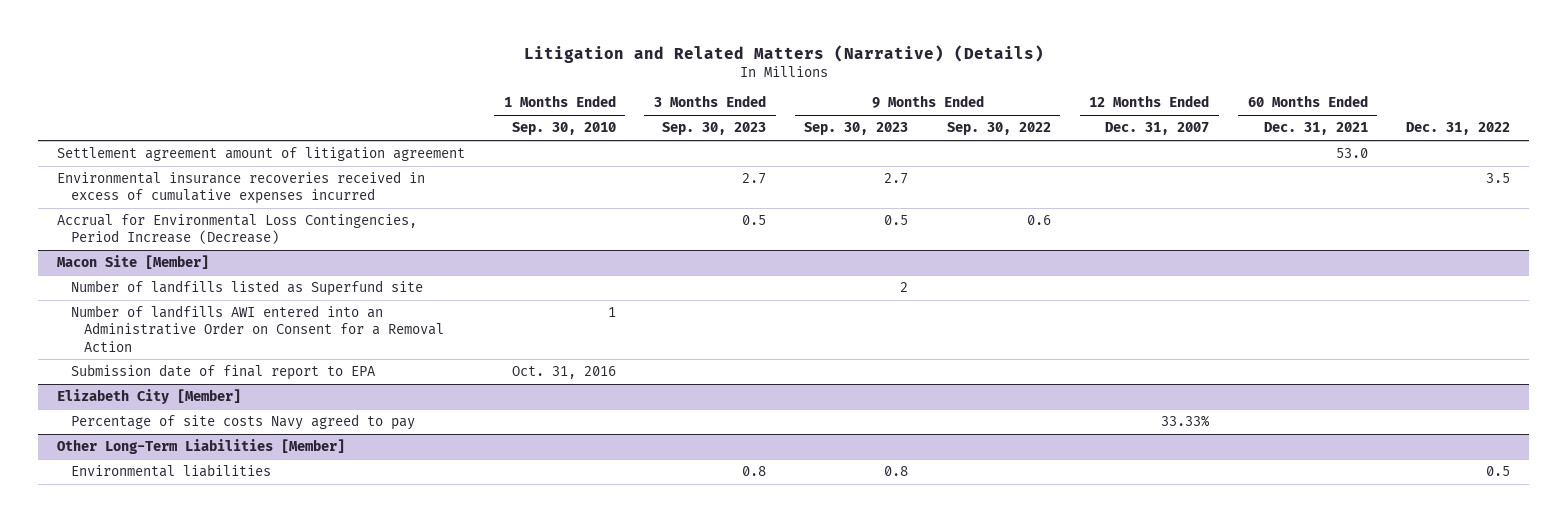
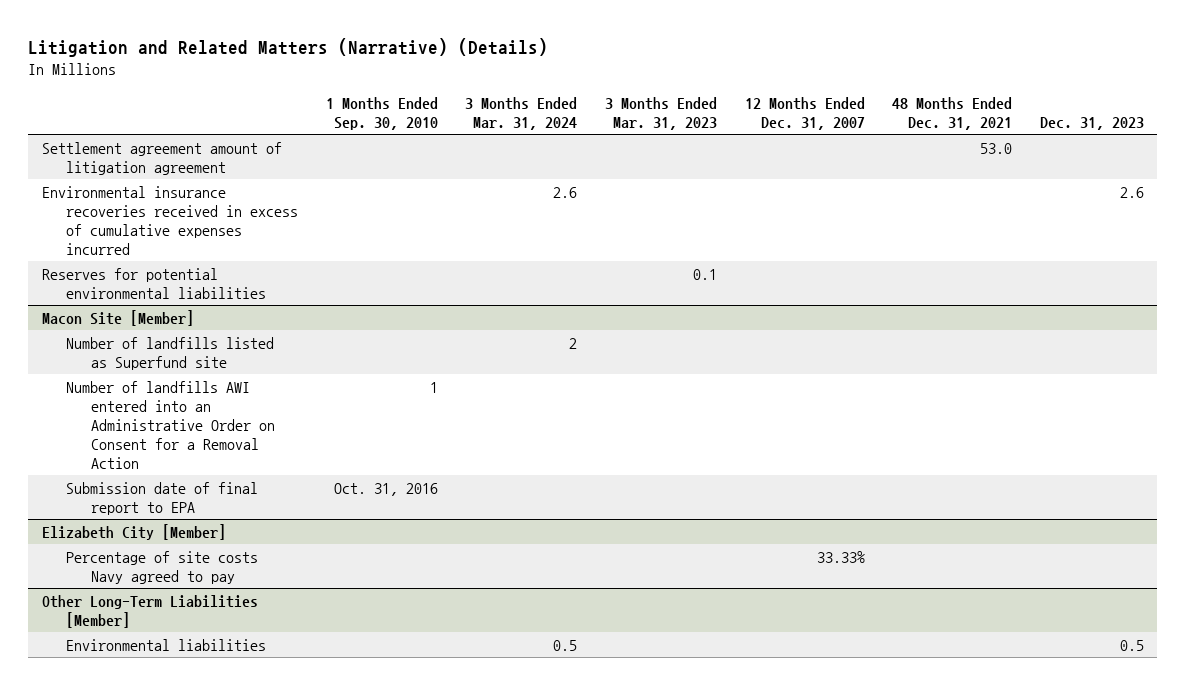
- | 1 Months Ended Sep. 30, 2010 | 3 Months Ended Sep. 30, 2023 | 9 Months Ended Sep. 30, 2023 | 9 Months Ended Sep. 30, 2022 | 12 Months Ended Dec. 31, 2007 | 60 Months Ended Dec. 31, 2021 | Dec. 31, 2022
+ | 1 Months Ended Sep. 30, 2010 | 3 Months Ended Mar. 31, 2024 | 3 Months Ended Mar. 31, 2023 | 12 Months Ended Dec. 31, 2007 | 48 Months Ended Dec. 31, 2021 | Dec. 31, 2023
- Accrual for Environmental Loss Contingencies, Period Increase (Decrease) | | 0.5 | 0.5 | 0.6 | | |
+ Reserves for potential environmental liabilities | | | 0.1 | | |

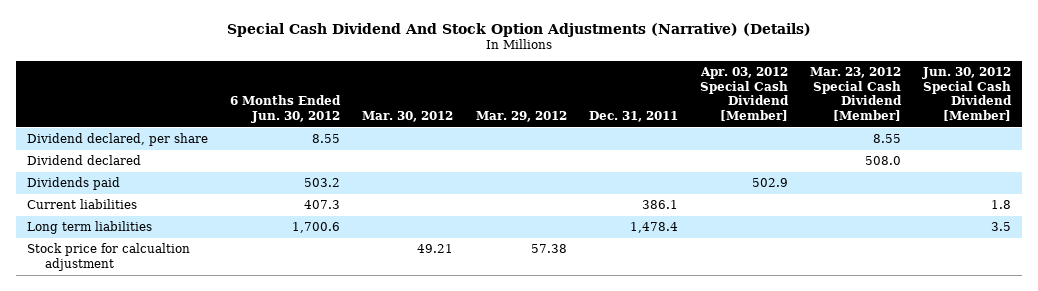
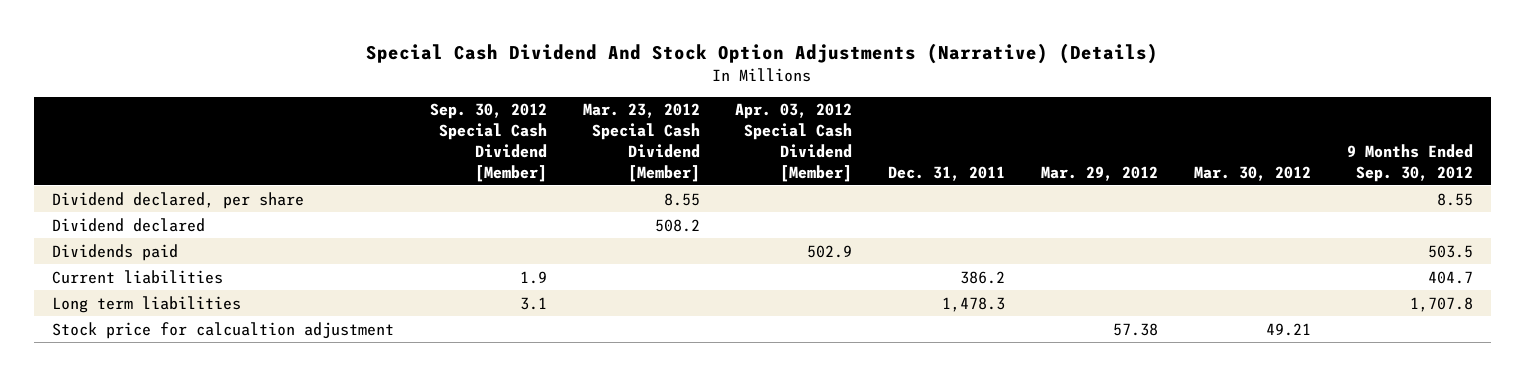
- | 6 Months Ended Jun. 30, 2012 | Mar. 30, 2012 | Mar. 29, 2012 | Dec. 31, 2011 | Apr. 03, 2012 Special Cash Dividend [Member] | Mar. 23, 2012 Special Cash Dividend [Member] | Jun. 30, 2012 Special Cash Dividend [Member]
+ | Sep. 30, 2012 Special Cash Dividend [Member] | Mar. 23, 2012 Special Cash Dividend [Member] | Apr. 03, 2012 Special Cash Dividend [Member] | Dec. 31, 2011 | Mar. 29, 2012 | Mar. 30, 2012 | 9 Months Ended Sep. 30, 2012
- Dividend declared | | | | | | 508.0 |
+ Dividend declared | | 508.2 | | | | |
- Current liabilities | 407.3 | | | 386.1 | | | 1.8
- Long term liabilities | 1,700.6 | | | 1,478.4 | | | 3.5
+ Current liabilities | 1.9 | | | 386.2 | | | 404.7
+ Long term liabilities | 3.1 | | | 1,478.3 | | | 1,707.8

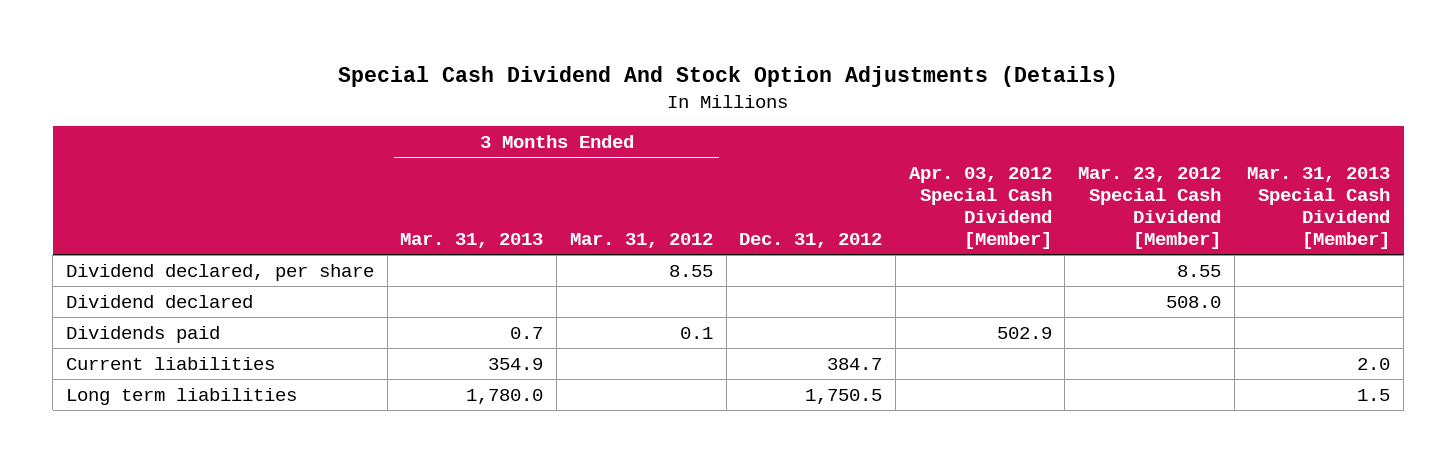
- Special Cash Dividend And Stock Option Adjustments (Narrative) (Details)
+ Special Cash Dividend And Stock Option Adjustments (Details)
- | Sep. 30, 2012 Special Cash Dividend [Member] | Mar. 23, 2012 Special Cash Dividend [Member] | Apr. 03, 2012 Special Cash Dividend [Member] | Dec. 31, 2011 | Mar. 29, 2012 | Mar. 30, 2012 | 9 Months Ended Sep. 30, 2012
+ | 3 Months Ended Mar. 31, 2013 | 3 Months Ended Mar. 31, 2012 | Dec. 31, 2012 | Apr. 03, 2012 Special Cash Dividend [Member] | Mar. 23, 2012 Special Cash Dividend [Member] | Mar. 31, 2013 Special Cash Dividend [Member]
- Dividend declared | | 508.2 | | | | |
+ Dividend declared | | | | | 508.0 |
- Stock price for calcualtion adjustment | | | | | 57.38 | 49.21 |

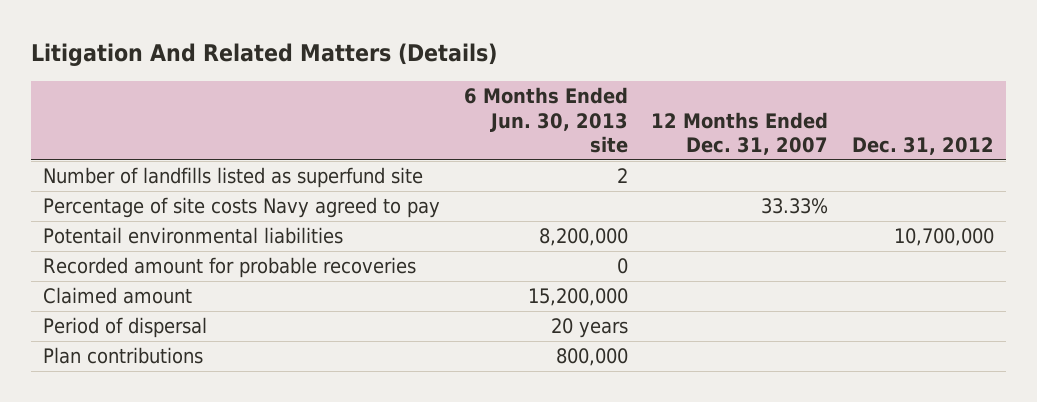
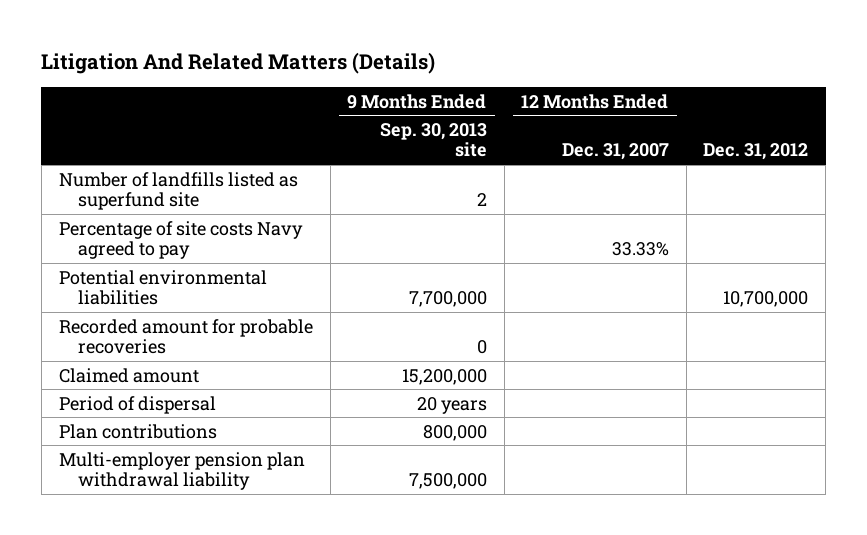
- | 6 Months Ended Jun. 30, 2013 site | 12 Months Ended Dec. 31, 2007 | Dec. 31, 2012
+ | 9 Months Ended Sep. 30, 2013 site | 12 Months Ended Dec. 31, 2007 | Dec. 31, 2012
- Potentail environmental liabilities | 8,200,000 | | 10,700,000
+ Potential environmental liabilities | 7,700,000 | | 10,700,000
+ Multi-employer pension plan withdrawal liability | 7,500,000 | |

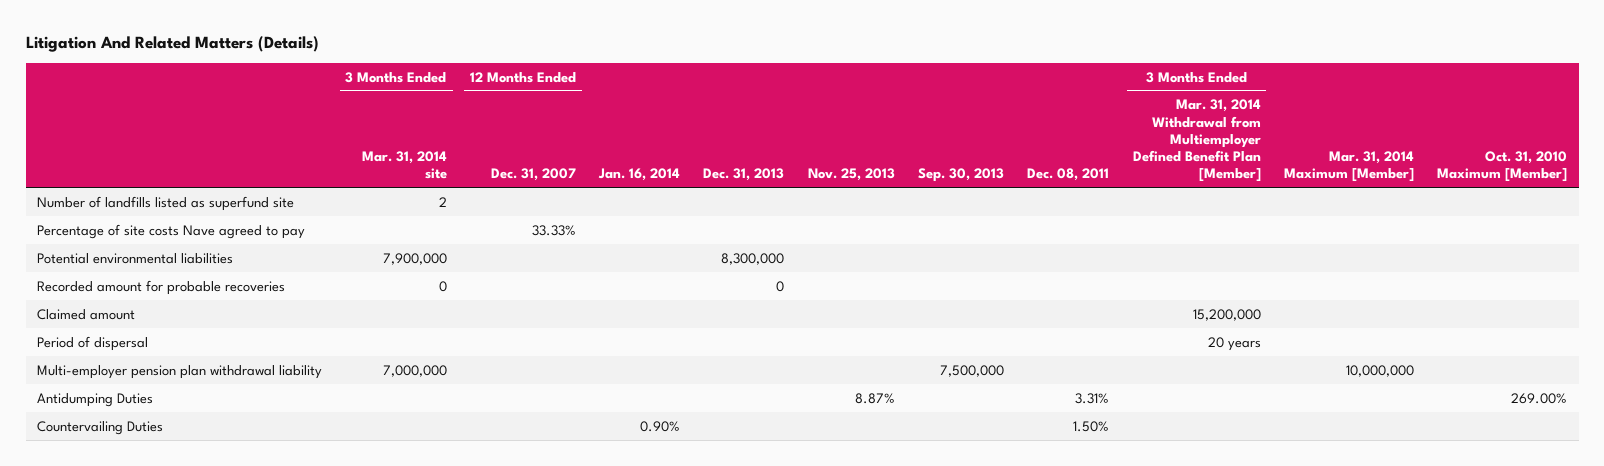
- | 9 Months Ended Sep. 30, 2013 site | 12 Months Ended Dec. 31, 2007 | Dec. 31, 2012
+ | 3 Months Ended Mar. 31, 2014 site | 12 Months Ended Dec. 31, 2007 | Jan. 16, 2014 | Dec. 31, 2013 | Nov. 25, 2013 | Sep. 30, 2013 | Dec. 08, 2011 | 3 Months Ended Mar. 31, 2014 Withdrawal from Multiemployer Defined Benefit Plan [Member] | Mar. 31, 2014 Maximum [Member] | Oct. 31, 2010 Maximum [Member]
- Percentage of site costs Navy agreed to pay | | 33.33% |
+ Percentage of site costs Nave agreed to pay | | 33.33% | | | | | | | |
- Plan contributions | 800,000 | |
+ Antidumping Duties | | | | | 8.87% | | 3.31% | | | 269.00%
+ Countervailing Duties | | | 0.90% | | | | 1.50% | | |

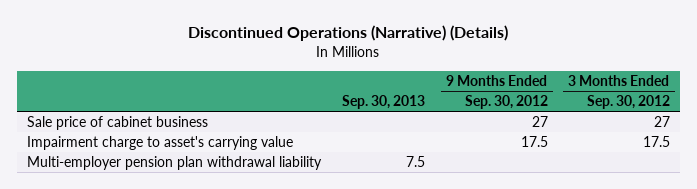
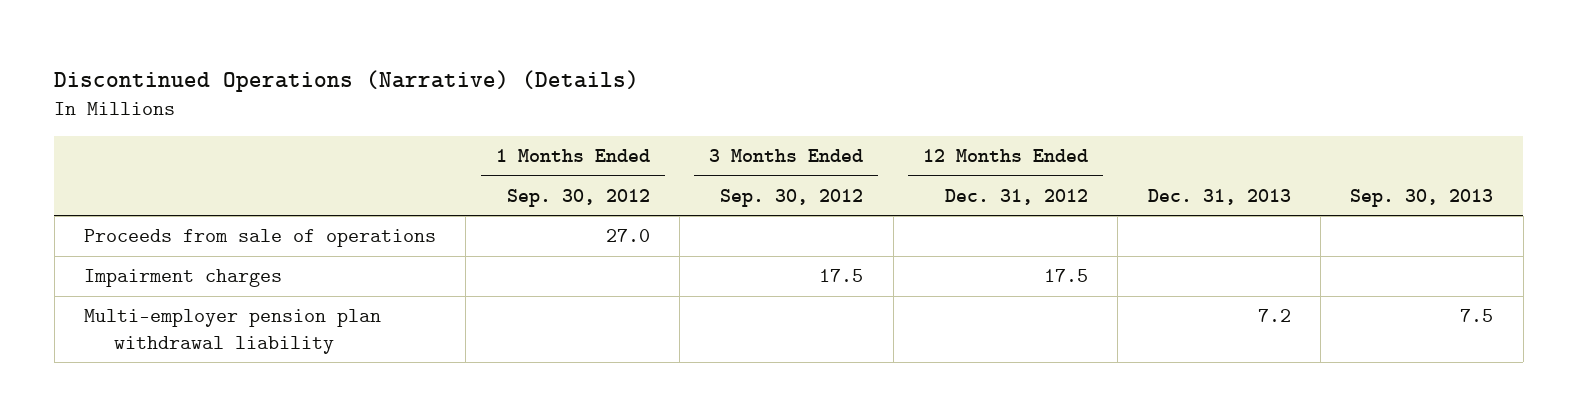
- | Sep. 30, 2013 | 9 Months Ended Sep. 30, 2012 | 3 Months Ended Sep. 30, 2012
+ | 1 Months Ended Sep. 30, 2012 | 3 Months Ended Sep. 30, 2012 | 12 Months Ended Dec. 31, 2012 | Dec. 31, 2013 | Sep. 30, 2013
- Sale price of cabinet business | | 27 | 27
- Impairment charge to asset's carrying value | | 17.5 | 17.5
+ Proceeds from sale of operations | 27.0 | | | |
+ Impairment charges | | 17.5 | 17.5 | |

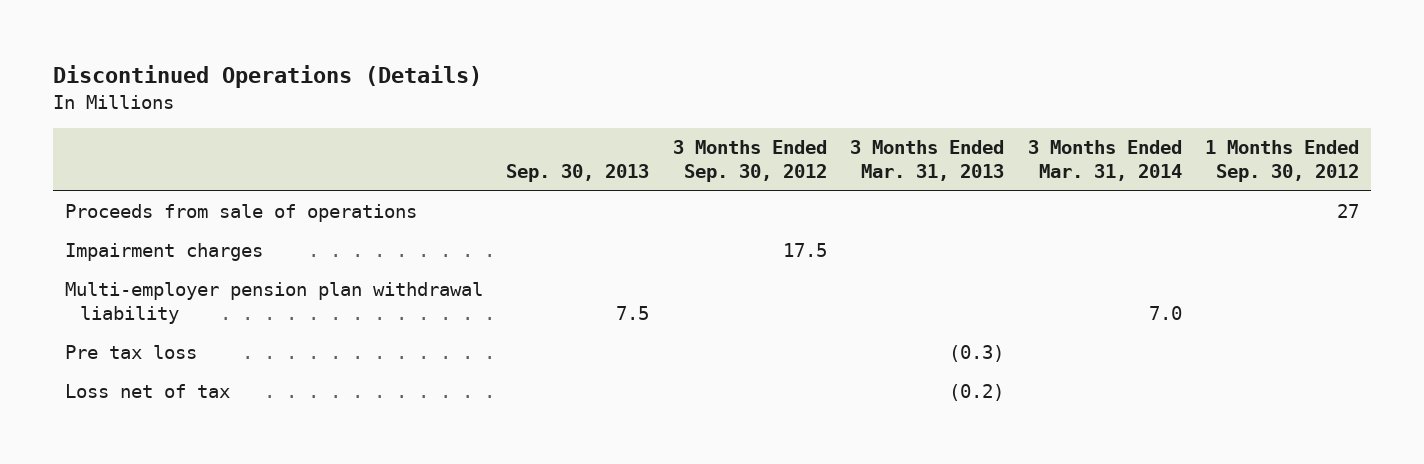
- Discontinued Operations (Narrative) (Details)
+ Discontinued Operations (Details)
- | 1 Months Ended Sep. 30, 2012 | 3 Months Ended Sep. 30, 2012 | 12 Months Ended Dec. 31, 2012 | Dec. 31, 2013 | Sep. 30, 2013
+ | Sep. 30, 2013 | 3 Months Ended Sep. 30, 2012 | 3 Months Ended Mar. 31, 2013 | 3 Months Ended Mar. 31, 2014 | 1 Months Ended Sep. 30, 2012
- Proceeds from sale of operations | 27.0 | | | |
+ Proceeds from sale of operations | | | | | 27
+ Pre tax loss | | | (0.3) | |
+ Loss net of tax | | | (0.2) | |

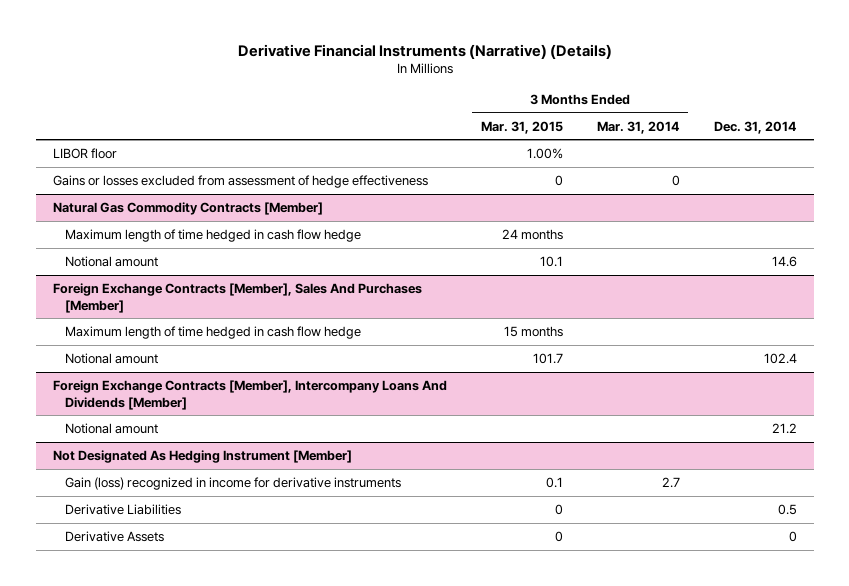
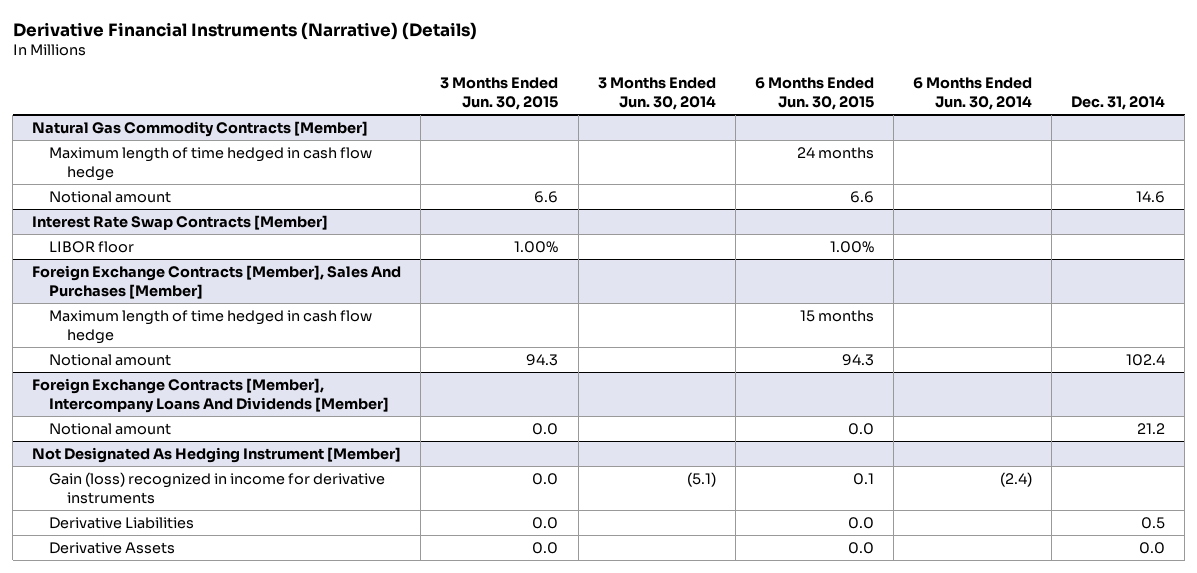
- | 3 Months Ended Mar. 31, 2015 | 3 Months Ended Mar. 31, 2014 | Dec. 31, 2014
+ | 3 Months Ended Jun. 30, 2015 | 3 Months Ended Jun. 30, 2014 | 6 Months Ended Jun. 30, 2015 | 6 Months Ended Jun. 30, 2014 | Dec. 31, 2014
- LIBOR floor | 1.00% | |
- Gains or losses excluded from assessment of hedge effectiveness | 0 | 0 |
+ Interest Rate Swap Contracts [Member]
+ LIBOR floor | 1.00% | | 1.00% | |
@ Not Designated As Hedging Instrument [Member]
- Derivative Assets | 0 | | 0
+ Derivative Assets | 0.0 | | 0.0 | | 0.0

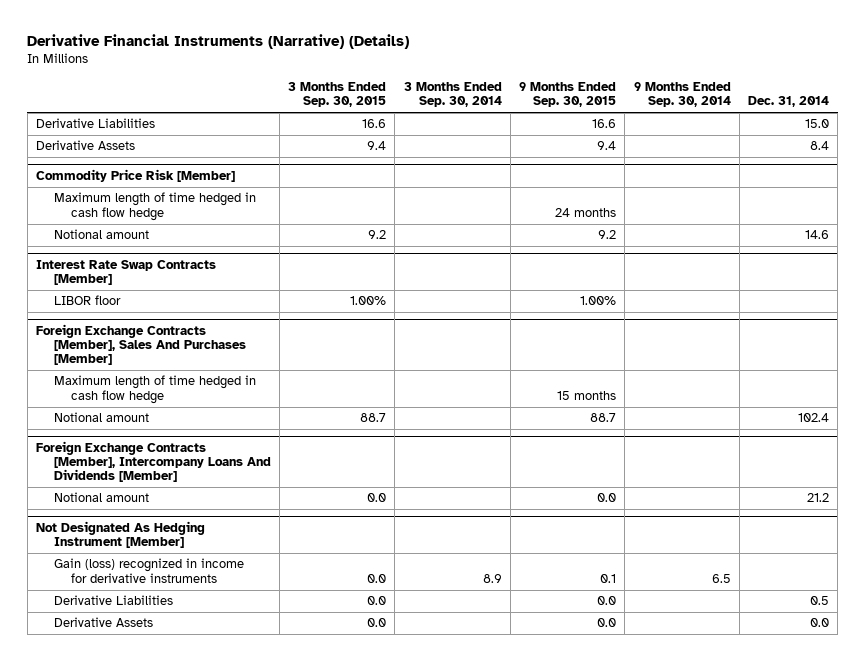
- | 3 Months Ended Jun. 30, 2015 | 3 Months Ended Jun. 30, 2014 | 6 Months Ended Jun. 30, 2015 | 6 Months Ended Jun. 30, 2014 | Dec. 31, 2014
+ | 3 Months Ended Sep. 30, 2015 | 3 Months Ended Sep. 30, 2014 | 9 Months Ended Sep. 30, 2015 | 9 Months Ended Sep. 30, 2014 | Dec. 31, 2014
- Natural Gas Commodity Contracts [Member]
+ Derivative Liabilities | 16.6 | | 16.6 | | 15.0
+ Derivative Assets | 9.4 | | 9.4 | | 8.4
+ Commodity Price Risk [Member]

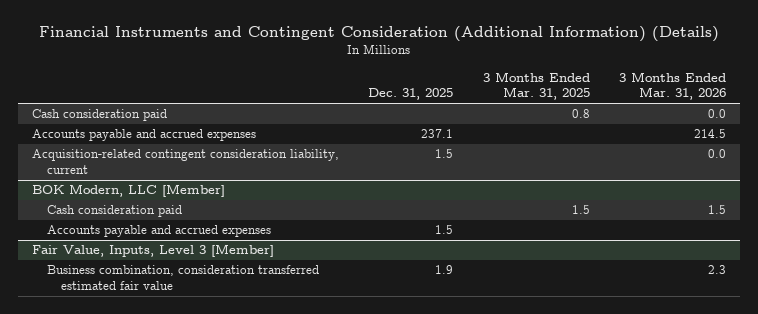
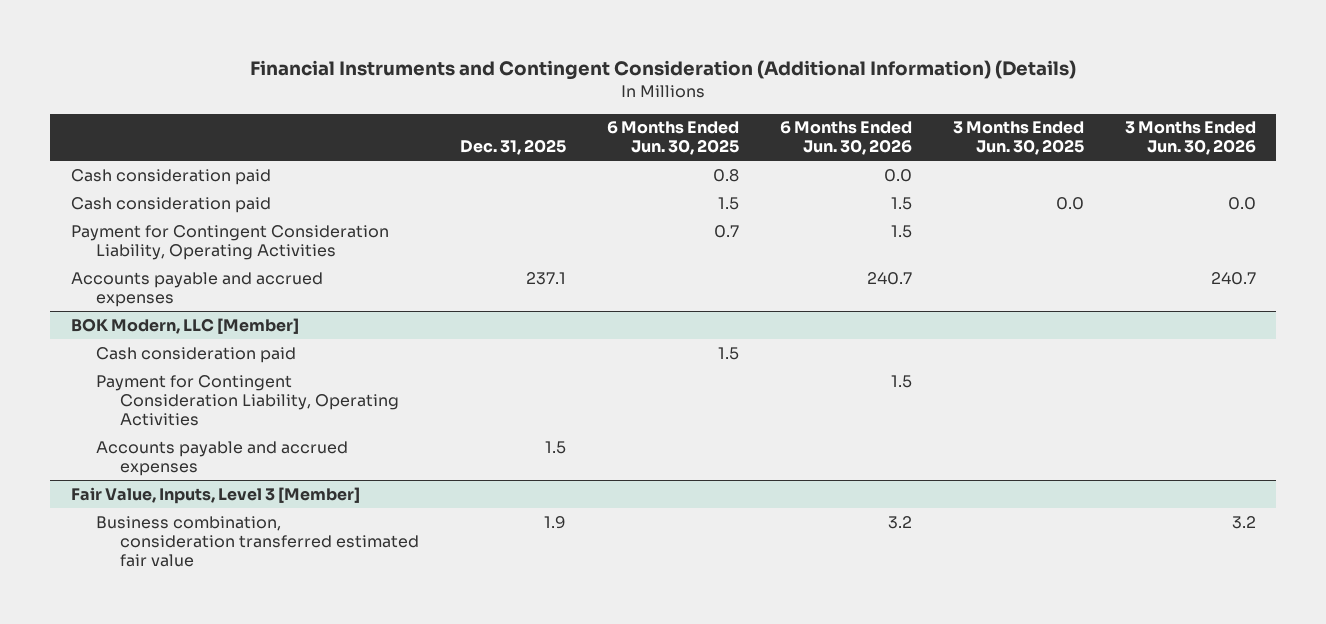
- | Dec. 31, 2025 | 3 Months Ended Mar. 31, 2025 | 3 Months Ended Mar. 31, 2026
+ | Dec. 31, 2025 | 6 Months Ended Jun. 30, 2025 | 6 Months Ended Jun. 30, 2026 | 3 Months Ended Jun. 30, 2025 | 3 Months Ended Jun. 30, 2026
+ Cash consideration paid | | 1.5 | 1.5 | 0.0 | 0.0
+ Payment for Contingent Consideration Liability, Operating Activities | | 0.7 | 1.5 | |
- Acquisition-related contingent consideration liability, current | 1.5 | | 0.0
@ BOK Modern, LLC [Member]
+ Payment for Contingent Consideration Liability, Operating Activities | | | 1.5 | |

